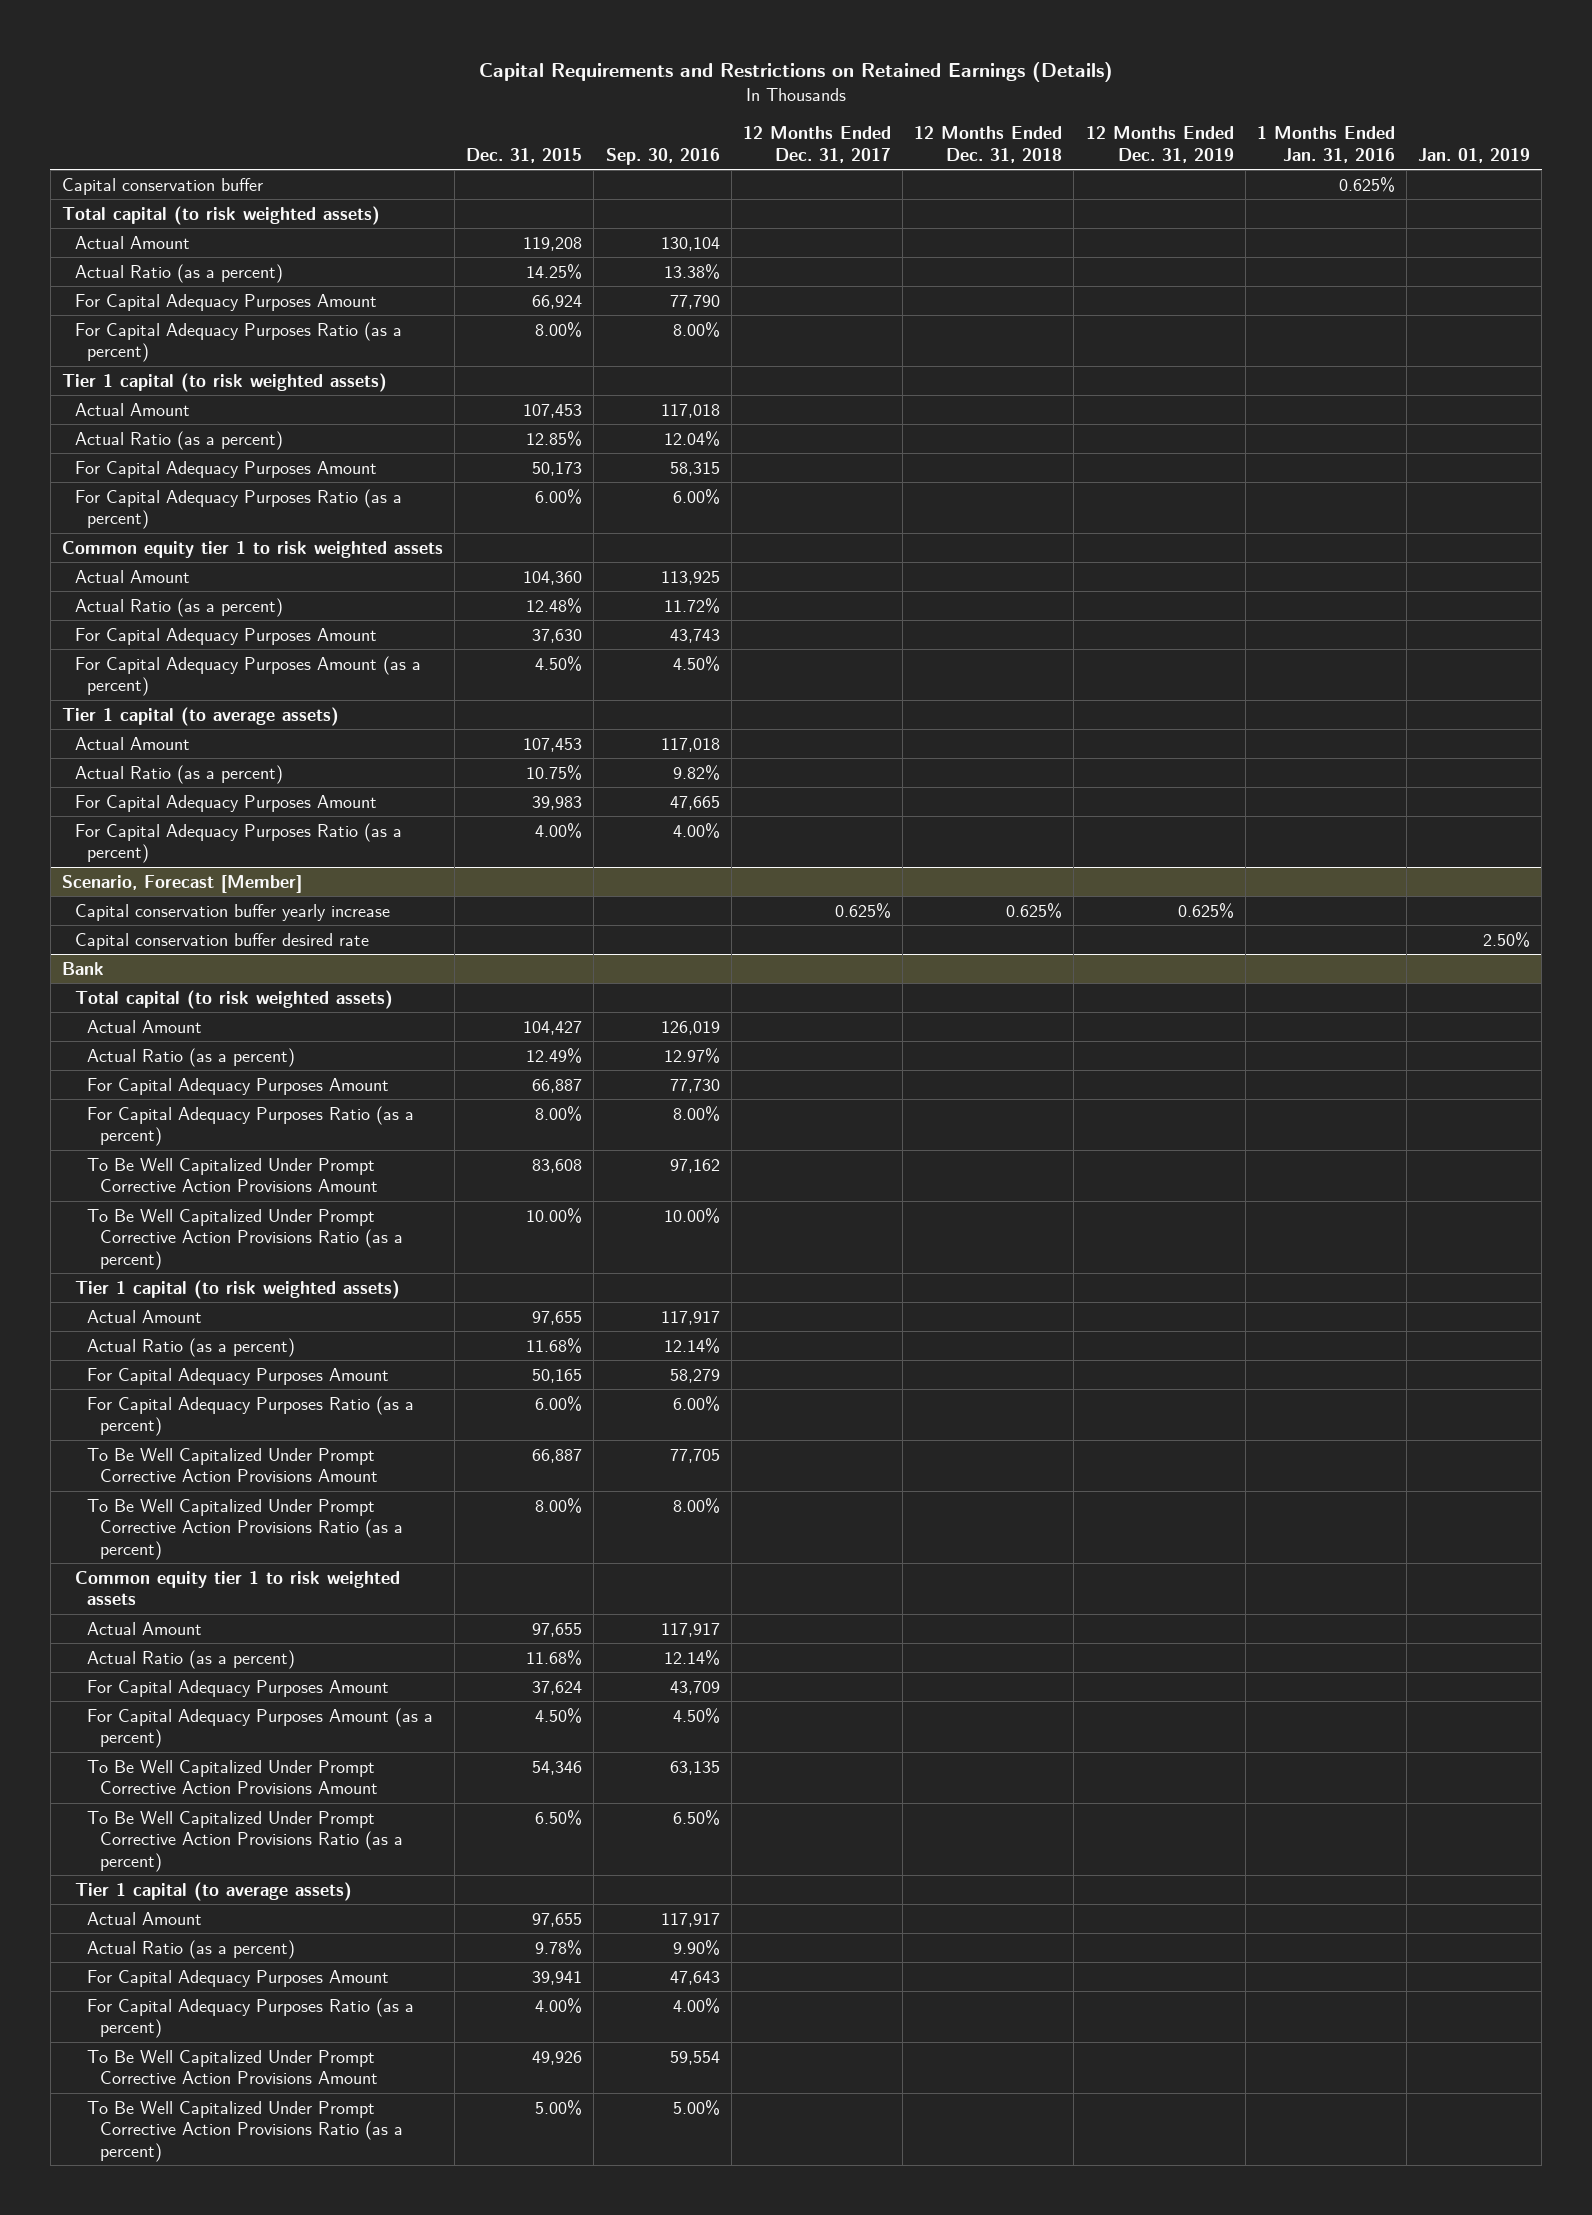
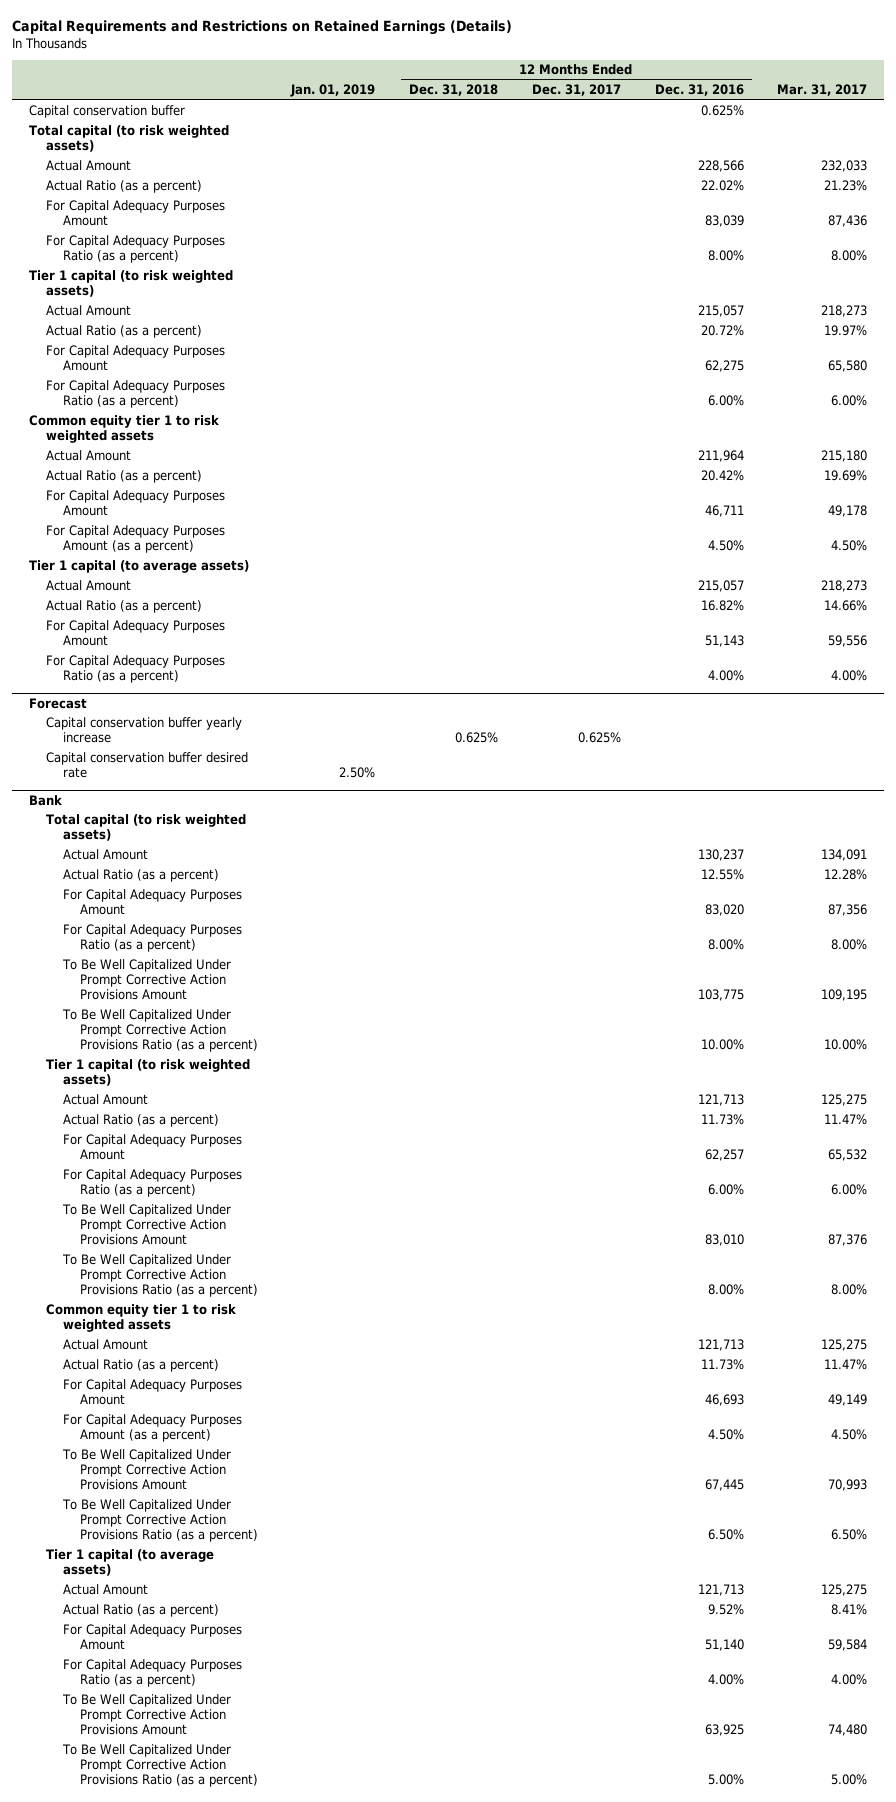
- | Dec. 31, 2015 | Sep. 30, 2016 | 12 Months Ended Dec. 31, 2017 | 12 Months Ended Dec. 31, 2018 | 12 Months Ended Dec. 31, 2019 | 1 Months Ended Jan. 31, 2016 | Jan. 01, 2019
+ | Jan. 01, 2019 | 12 Months Ended Dec. 31, 2018 | 12 Months Ended Dec. 31, 2017 | 12 Months Ended Dec. 31, 2016 | Mar. 31, 2017
- Scenario, Forecast [Member]
+ Forecast

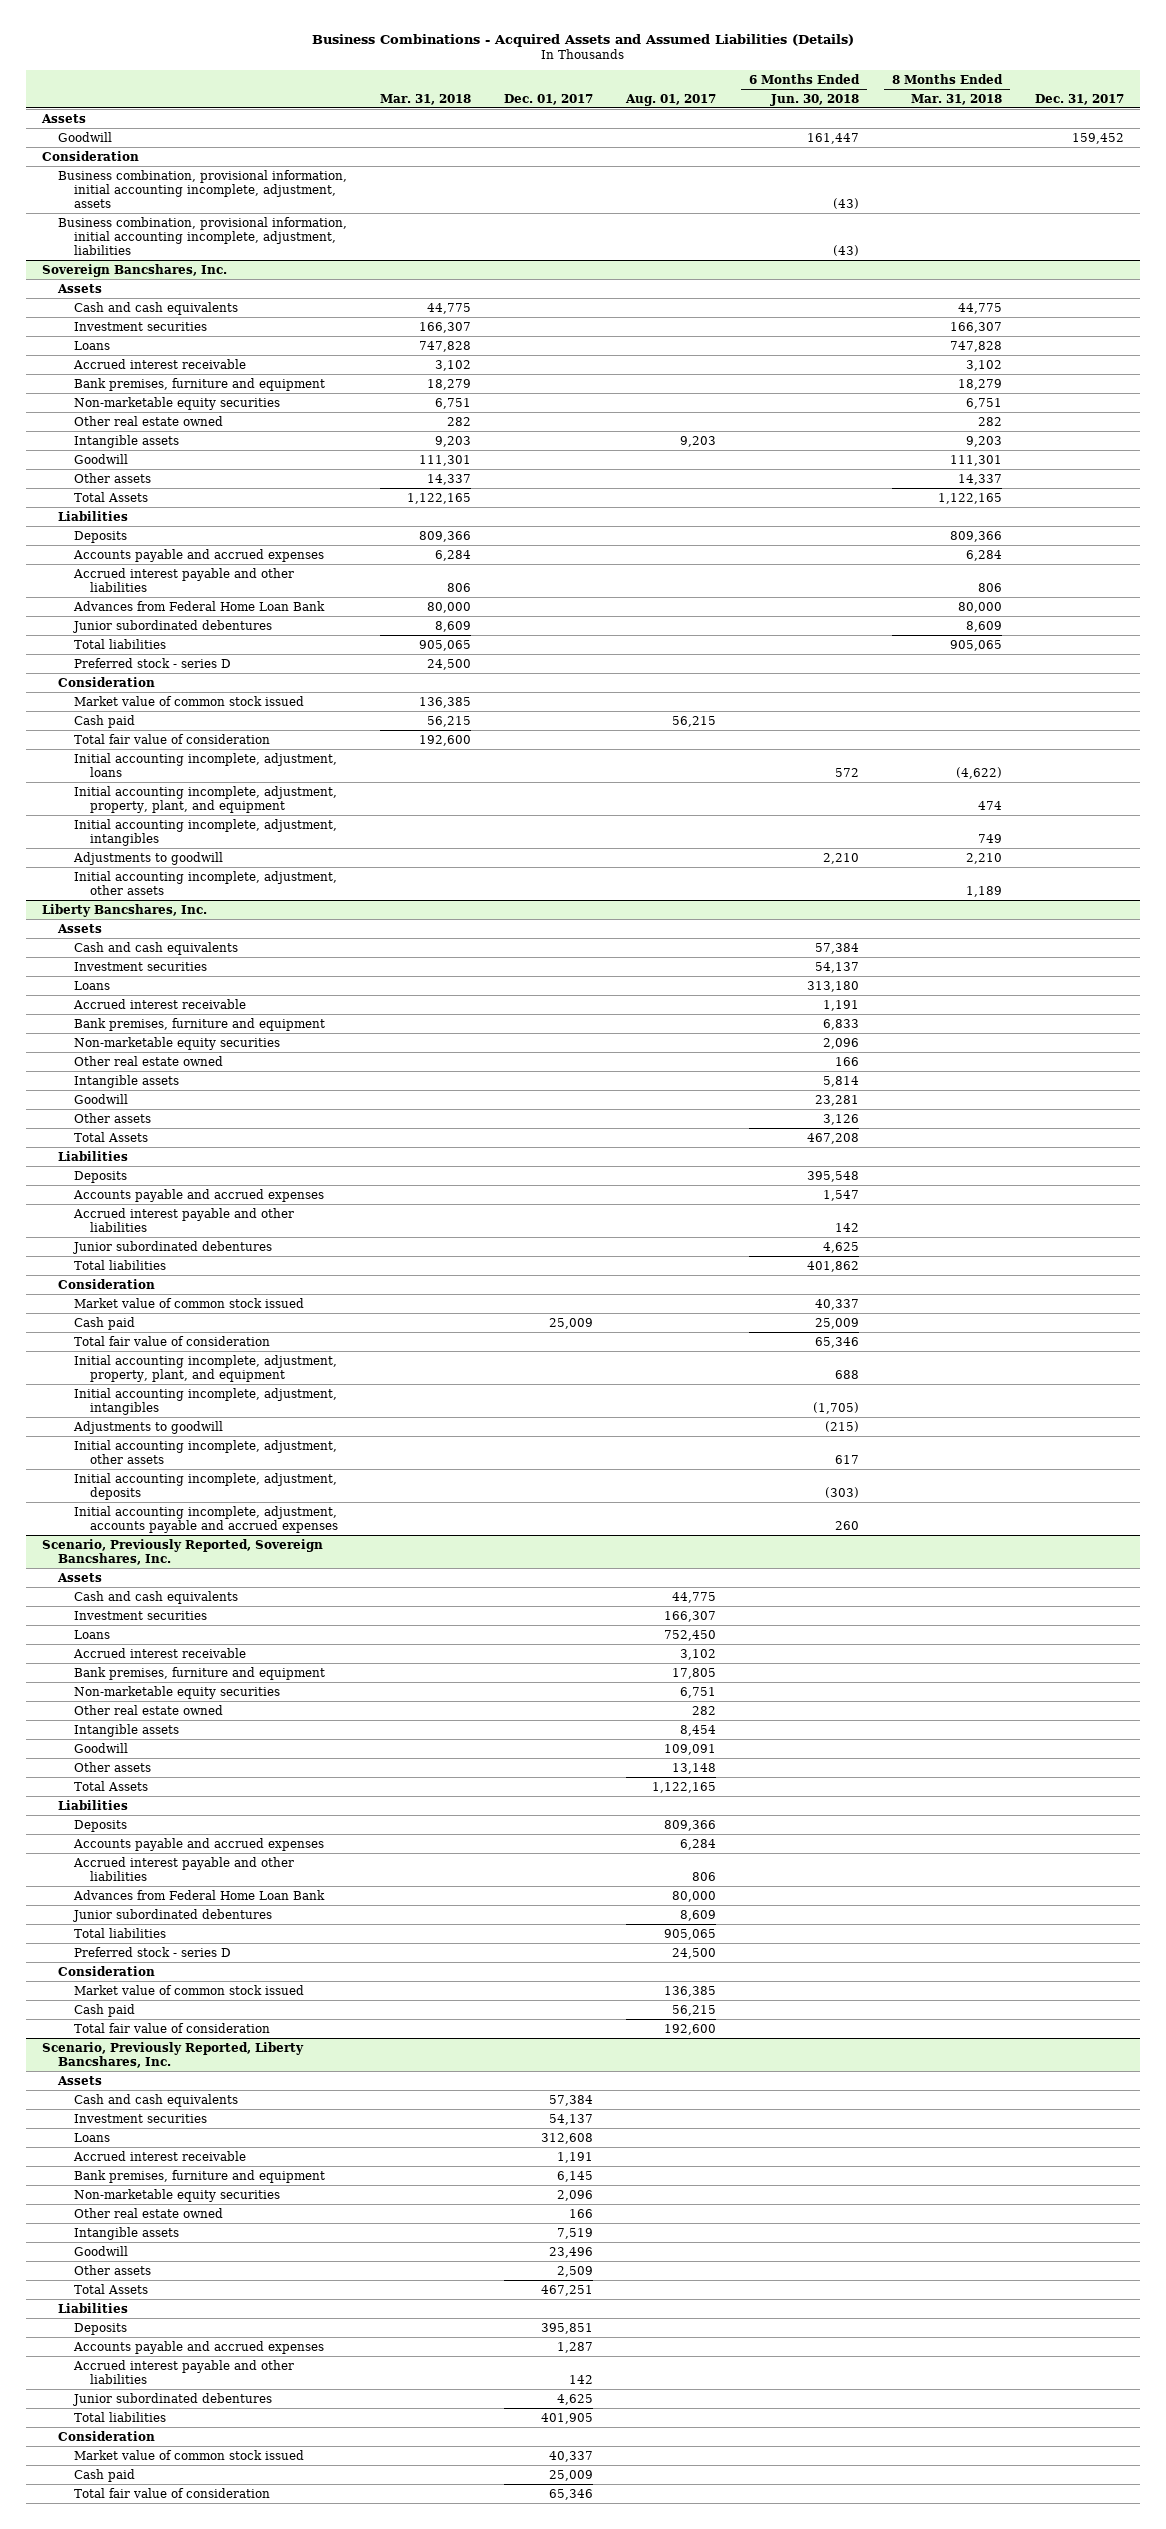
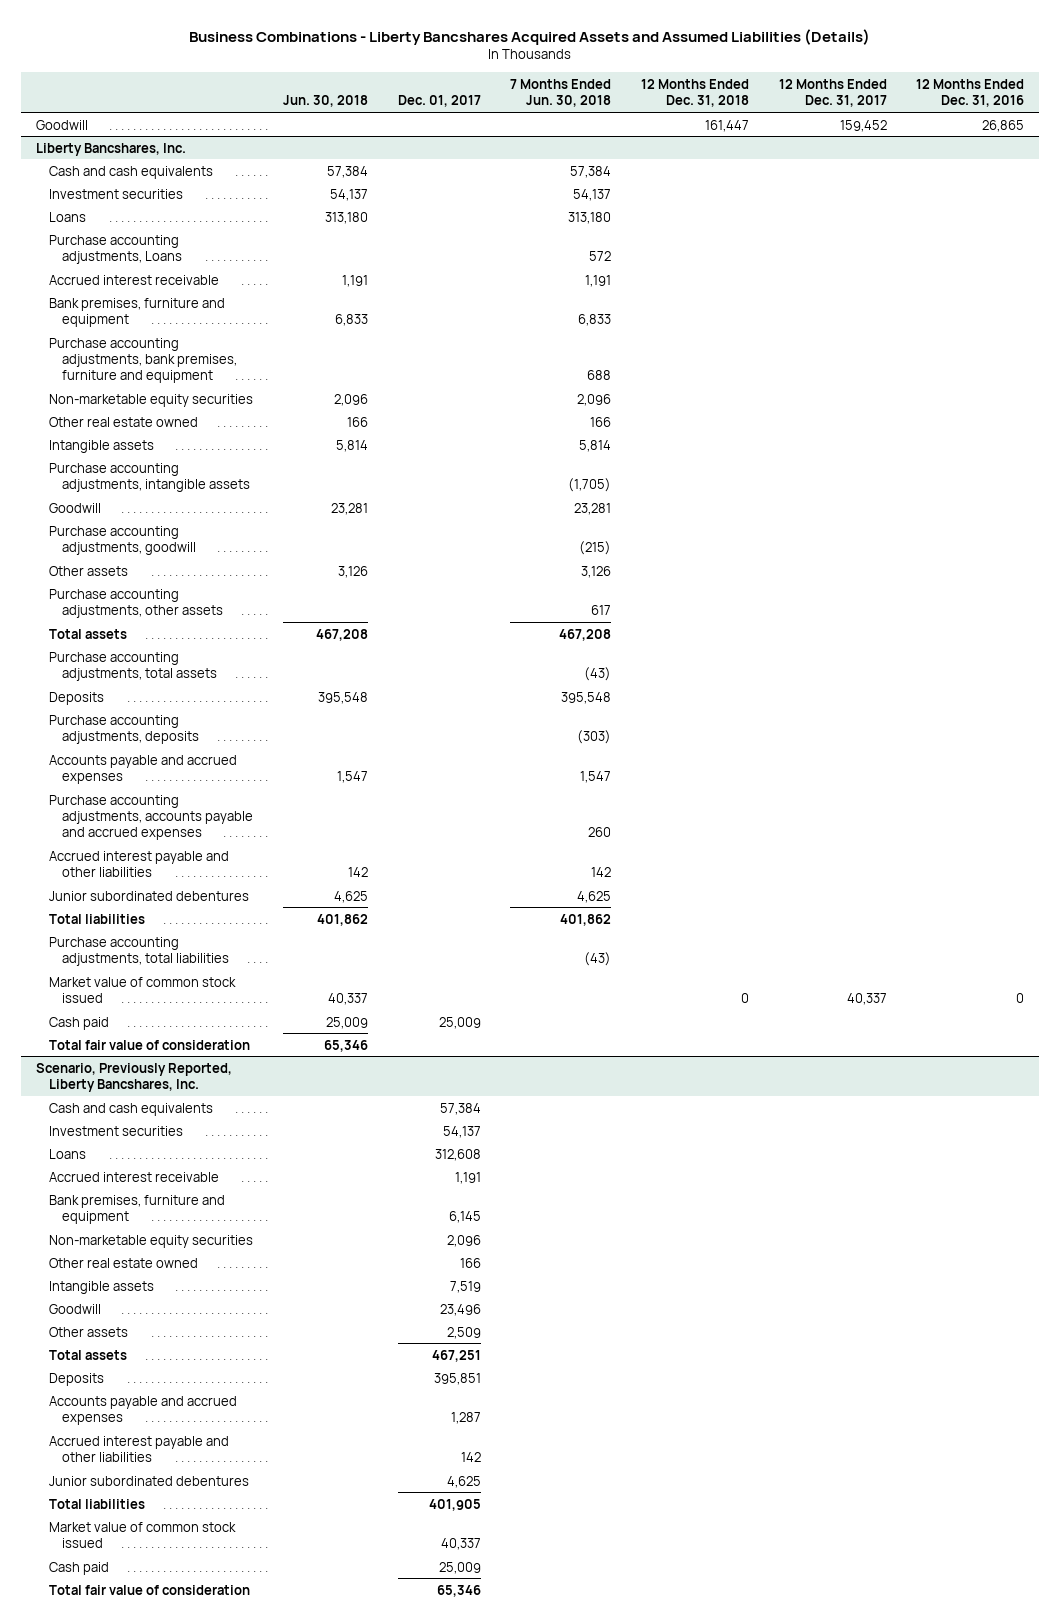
- Business Combinations - Acquired Assets and Assumed Liabilities (Details)
+ Business Combinations - Liberty Bancshares Acquired Assets and Assumed Liabilities (Details)
- | Mar. 31, 2018 | Dec. 01, 2017 | Aug. 01, 2017 | 6 Months Ended Jun. 30, 2018 | 8 Months Ended Mar. 31, 2018 | Dec. 31, 2017
+ | Jun. 30, 2018 | Dec. 01, 2017 | 7 Months Ended Jun. 30, 2018 | 12 Months Ended Dec. 31, 2018 | 12 Months Ended Dec. 31, 2017 | 12 Months Ended Dec. 31, 2016
- Assets
- Consideration
- Business combination, provisional information, initial accounting incomplete, adjustment, assets | | | | (43) | |
- Business combination, provisional information, initial accounting incomplete, adjustment, liabilities | | | | (43) | |
- Sovereign Bancshares, Inc.
- Assets
- Cash and cash equivalents | 44,775 | | | | 44,775 |
- Investment securities | 166,307 | | | | 166,307 |
- Loans | 747,828 | | | | 747,828 |
- Accrued interest receivable | 3,102 | | | | 3,102 |
- Bank premises, furniture and equipment | 18,279 | | | | 18,279 |
- Non-marketable equity securities | 6,751 | | | | 6,751 |
- Other real estate owned | 282 | | | | 282 |
- Intangible assets | 9,203 | | 9,203 | | 9,203 |
- Goodwill | 111,301 | | | | 111,301 |
- Other assets | 14,337 | | | | 14,337 |
- Total Assets | 1,122,165 | | | | 1,122,165 |
- Liabilities
- Deposits | 809,366 | | | | 809,366 |
- Accounts payable and accrued expenses | 6,284 | | | | 6,284 |
- Accrued interest payable and other liabilities | 806 | | | | 806 |
- Advances from Federal Home Loan Bank | 80,000 | | | | 80,000 |
- Junior subordinated debentures | 8,609 | | | | 8,609 |
- Total liabilities | 905,065 | | | | 905,065 |
- Preferred stock - series D | 24,500 | | | | |
- Consideration
- Market value of common stock issued | 136,385 | | | | |
- Cash paid | 56,215 | | 56,215 | | |
- Total fair value of consideration | 192,600 | | | | |
- Initial accounting incomplete, adjustment, loans | | | | 572 | (4,622) |
- Initial accounting incomplete, adjustment, property, plant, and equipment | | | | | 474 |
- Initial accounting incomplete, adjustment, intangibles | | | | | 749 |
- Adjustments to goodwill | | | | 2,210 | 2,210 |
- Initial accounting incomplete, adjustment, other assets | | | | | 1,189 |
@ Liberty Bancshares, Inc.
- Assets
+ Purchase accounting adjustments, Loans | | | 572 | | |
+ Purchase accounting adjustments, bank premises, furniture and equipment | | | 688 | | |
+ Purchase accounting adjustments, intangible assets | | | (1,705) | | |
+ Purchase accounting adjustments, goodwill | | | (215) | | |
- Total Assets | | | | 467,208 | |
- Liabilities
+ Purchase accounting adjustments, other assets | | | 617 | | |
+ Total assets | 467,208 | | 467,208 | | |
+ Purchase accounting adjustments, total assets | | | (43) | | |
+ Purchase accounting adjustments, deposits | | | (303) | | |
+ Purchase accounting adjustments, accounts payable and accrued expenses | | | 260 | | |
- Consideration
+ Purchase accounting adjustments, total liabilities | | | (43) | | |
- Initial accounting incomplete, adjustment, property, plant, and equipment | | | | 688 | |
- Initial accounting incomplete, adjustment, intangibles | | | | (1,705) | |
- Adjustments to goodwill | | | | (215) | |
- Initial accounting incomplete, adjustment, other assets | | | | 617 | |
- Initial accounting incomplete, adjustment, deposits | | | | (303) | |
- Initial accounting incomplete, adjustment, accounts payable and accrued expenses | | | | 260 | |
- Scenario, Previously Reported, Sovereign Bancshares, Inc.
- Assets
- Cash and cash equivalents | | | 44,775 | | |
- Investment securities | | | 166,307 | | |
- Loans | | | 752,450 | | |
- Accrued interest receivable | | | 3,102 | | |
- Bank premises, furniture and equipment | | | 17,805 | | |
- Non-marketable equity securities | | | 6,751 | | |
- Other real estate owned | | | 282 | | |
- Intangible assets | | | 8,454 | | |
- Goodwill | | | 109,091 | | |
- Other assets | | | 13,148 | | |
- Total Assets | | | 1,122,165 | | |
- Liabilities
- Deposits | | | 809,366 | | |
- Accounts payable and accrued expenses | | | 6,284 | | |
- Accrued interest payable and other liabilities | | | 806 | | |
- Advances from Federal Home Loan Bank | | | 80,000 | | |
- Junior subordinated debentures | | | 8,609 | | |
- Total liabilities | | | 905,065 | | |
- Preferred stock - series D | | | 24,500 | | |
- Consideration
- Market value of common stock issued | | | 136,385 | | |
- Cash paid | | | 56,215 | | |
- Total fair value of consideration | | | 192,600 | | |
@ Scenario, Previously Reported, Liberty Bancshares, Inc.
- Assets
- Total Assets | | 467,251 | | | |
- Liabilities
+ Total assets | | 467,251 | | | |
- Consideration

